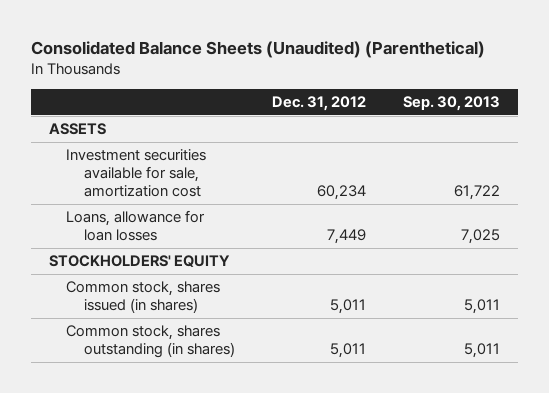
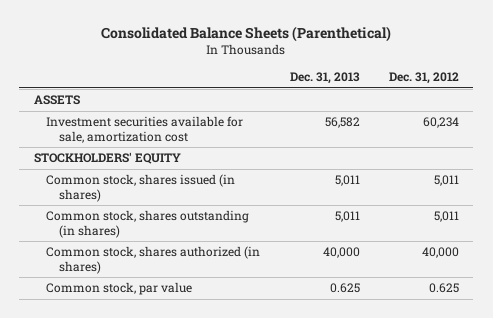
- Consolidated Balance Sheets (Unaudited) (Parenthetical)
+ Consolidated Balance Sheets (Parenthetical)
- | Dec. 31, 2012 | Sep. 30, 2013
+ | Dec. 31, 2013 | Dec. 31, 2012
- Loans, allowance for loan losses | 7,449 | 7,025
+ Common stock, shares authorized (in shares) | 40,000 | 40,000
+ Common stock, par value | 0.625 | 0.625

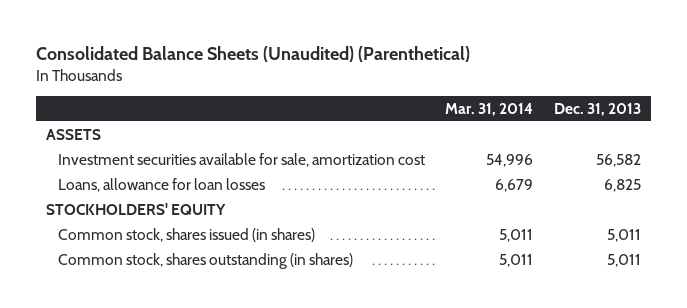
- Consolidated Balance Sheets (Parenthetical)
+ Consolidated Balance Sheets (Unaudited) (Parenthetical)
- | Dec. 31, 2013 | Dec. 31, 2012
+ | Mar. 31, 2014 | Dec. 31, 2013
+ Loans, allowance for loan losses | 6,679 | 6,825
- Common stock, shares authorized (in shares) | 40,000 | 40,000
- Common stock, par value | 0.625 | 0.625

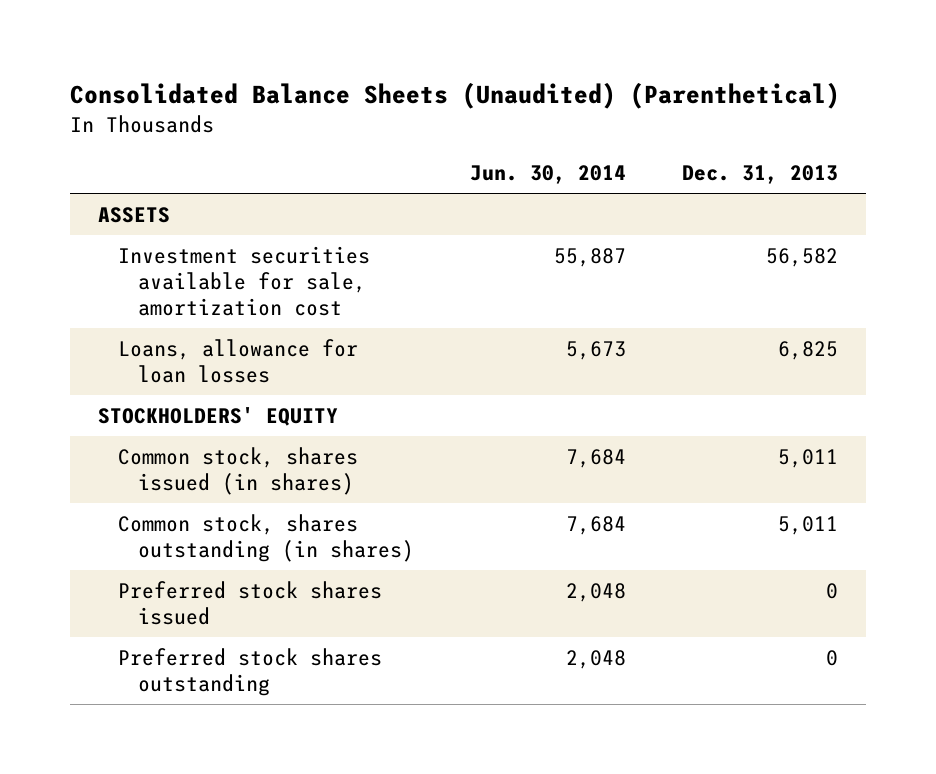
- | Mar. 31, 2014 | Dec. 31, 2013
+ | Jun. 30, 2014 | Dec. 31, 2013
+ Preferred stock shares issued | 2,048 | 0
+ Preferred stock shares outstanding | 2,048 | 0

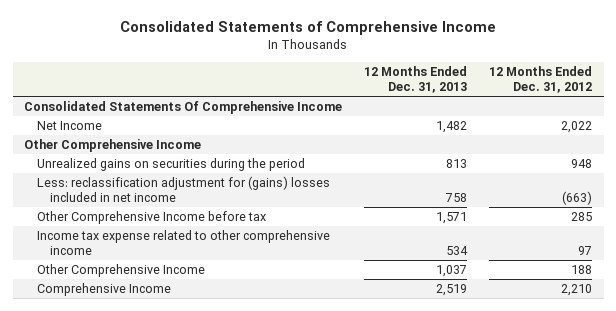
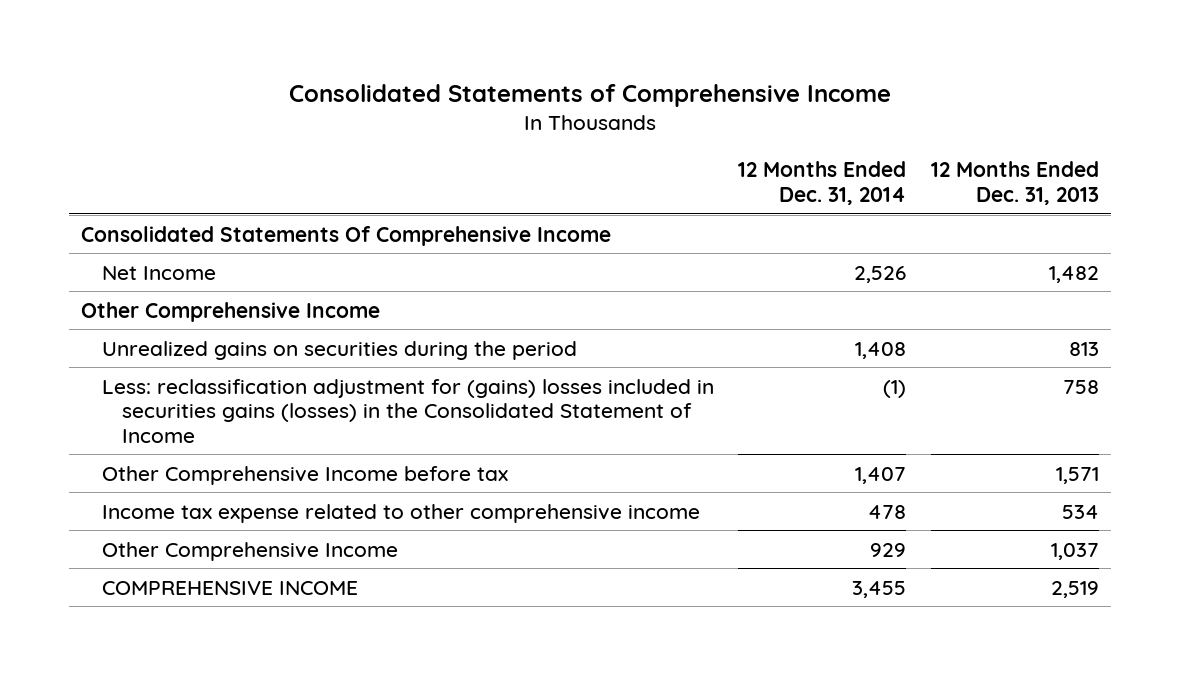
- | 12 Months Ended Dec. 31, 2013 | 12 Months Ended Dec. 31, 2012
+ | 12 Months Ended Dec. 31, 2014 | 12 Months Ended Dec. 31, 2013
- Less: reclassification adjustment for (gains) losses included in net income | 758 | (663)
+ Less: reclassification adjustment for (gains) losses included in securities gains (losses) in the Consolidated Statement of Income | (1) | 758
- Comprehensive Income | 2,519 | 2,210
+ COMPREHENSIVE INCOME | 3,455 | 2,519

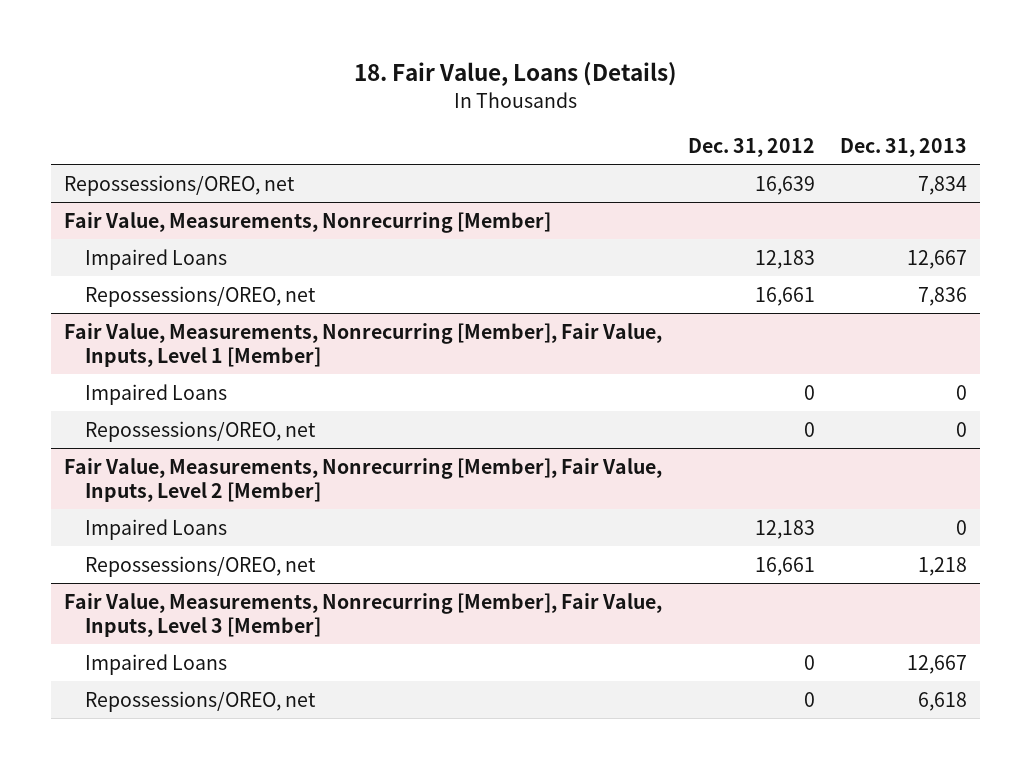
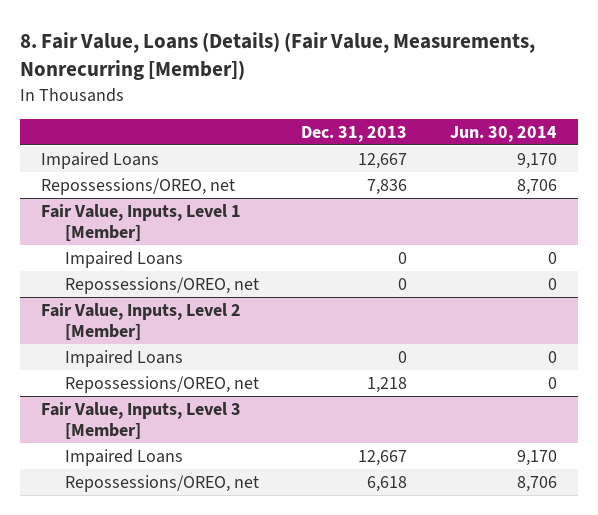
- 18. Fair Value, Loans (Details)
+ 8. Fair Value, Loans (Details) (Fair Value, Measurements, Nonrecurring [Member])
- | Dec. 31, 2012 | Dec. 31, 2013
+ | Dec. 31, 2013 | Jun. 30, 2014
- Repossessions/OREO, net | 16,639 | 7,834
- Fair Value, Measurements, Nonrecurring [Member]
- Fair Value, Measurements, Nonrecurring [Member], Fair Value, Inputs, Level 1 [Member]
+ Fair Value, Inputs, Level 1 [Member]
- Fair Value, Measurements, Nonrecurring [Member], Fair Value, Inputs, Level 2 [Member]
+ Fair Value, Inputs, Level 2 [Member]
- Fair Value, Measurements, Nonrecurring [Member], Fair Value, Inputs, Level 3 [Member]
+ Fair Value, Inputs, Level 3 [Member]

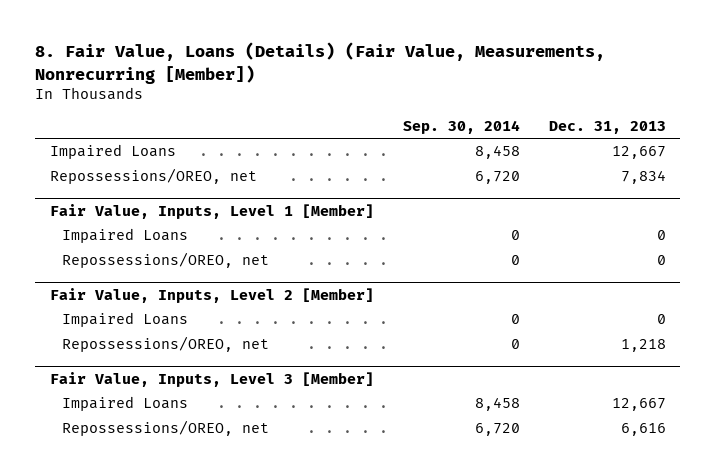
- | Dec. 31, 2013 | Jun. 30, 2014
+ | Sep. 30, 2014 | Dec. 31, 2013
- Repossessions/OREO, net | 7,836 | 8,706
+ Repossessions/OREO, net | 6,720 | 7,834
@ Fair Value, Inputs, Level 3 [Member]
- Repossessions/OREO, net | 6,618 | 8,706
+ Repossessions/OREO, net | 6,720 | 6,616

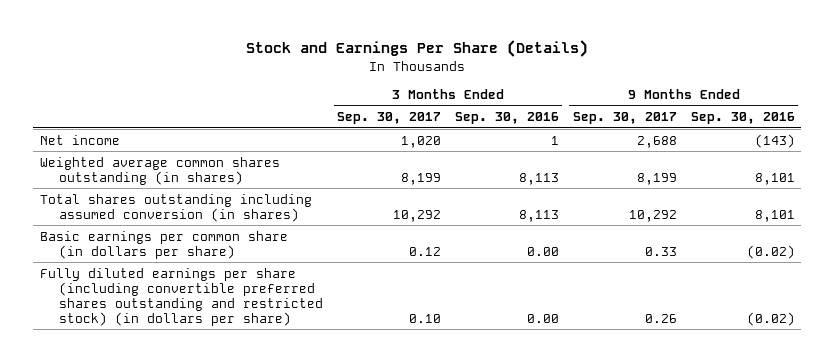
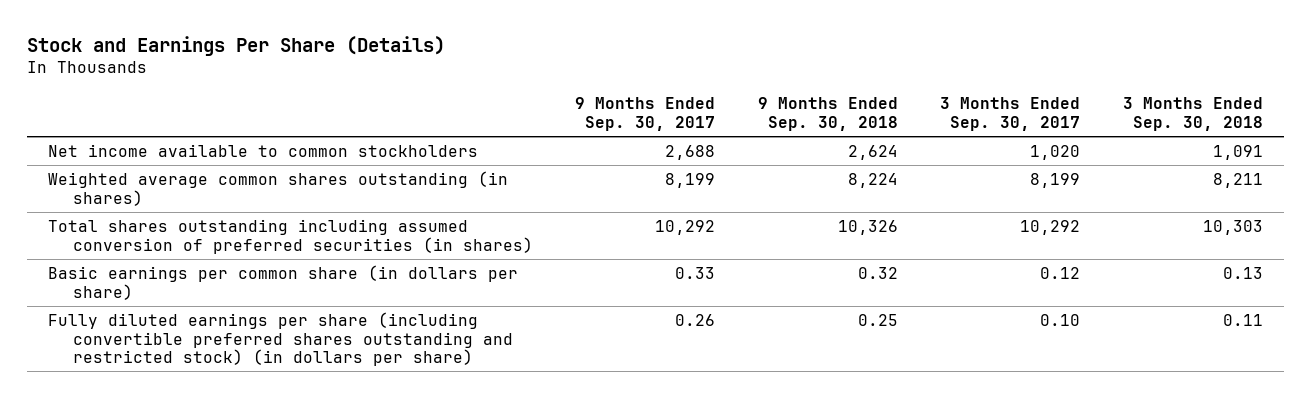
- | 3 Months Ended Sep. 30, 2017 | 3 Months Ended Sep. 30, 2016 | 9 Months Ended Sep. 30, 2017 | 9 Months Ended Sep. 30, 2016
+ | 9 Months Ended Sep. 30, 2017 | 9 Months Ended Sep. 30, 2018 | 3 Months Ended Sep. 30, 2017 | 3 Months Ended Sep. 30, 2018
- Net income | 1,020 | 1 | 2,688 | (143)
+ Net income available to common stockholders | 2,688 | 2,624 | 1,020 | 1,091
- Total shares outstanding including assumed conversion (in shares) | 10,292 | 8,113 | 10,292 | 8,101
+ Total shares outstanding including assumed conversion of preferred securities (in shares) | 10,292 | 10,326 | 10,292 | 10,303

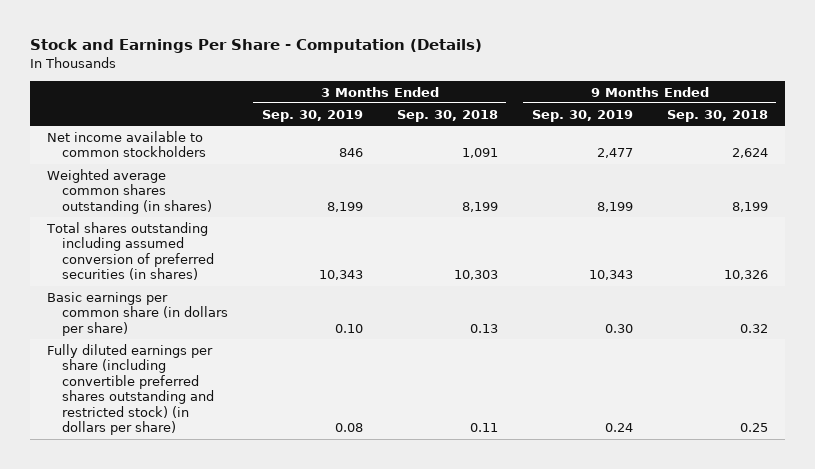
- Stock and Earnings Per Share (Details)
+ Stock and Earnings Per Share - Computation (Details)
- | 9 Months Ended Sep. 30, 2017 | 9 Months Ended Sep. 30, 2018 | 3 Months Ended Sep. 30, 2017 | 3 Months Ended Sep. 30, 2018
+ | 3 Months Ended Sep. 30, 2019 | 3 Months Ended Sep. 30, 2018 | 9 Months Ended Sep. 30, 2019 | 9 Months Ended Sep. 30, 2018
- Weighted average common shares outstanding (in shares) | 8,199 | 8,224 | 8,199 | 8,211
+ Weighted average common shares outstanding (in shares) | 8,199 | 8,199 | 8,199 | 8,199

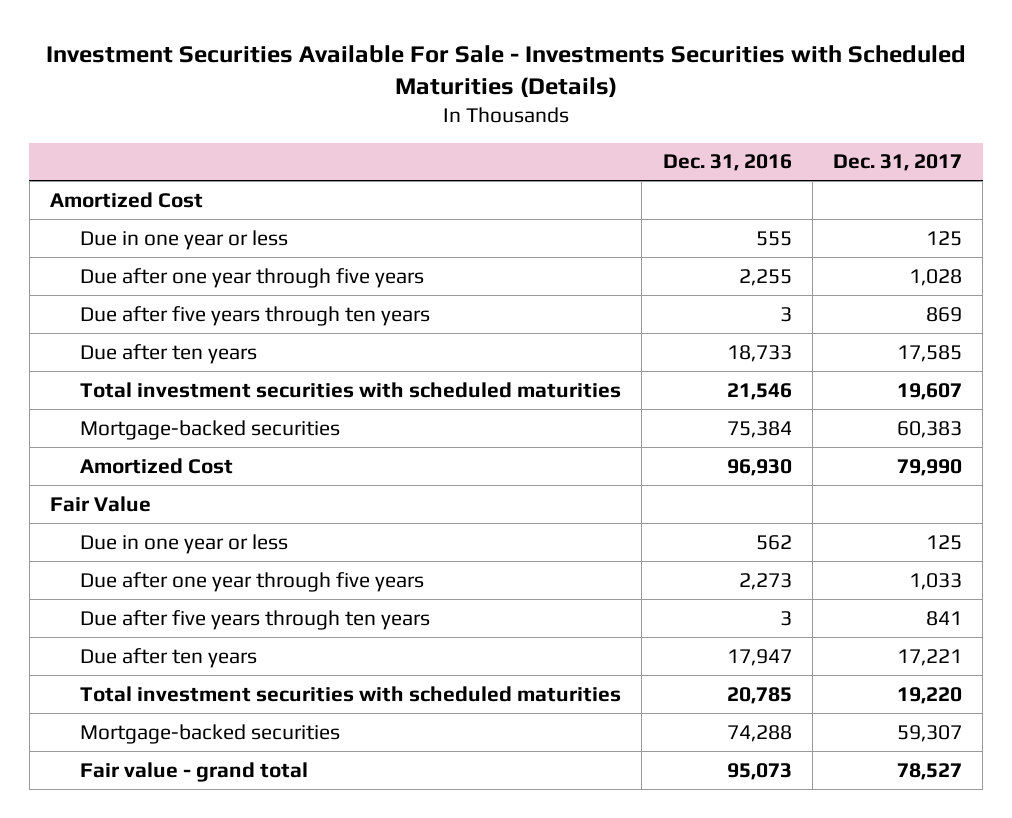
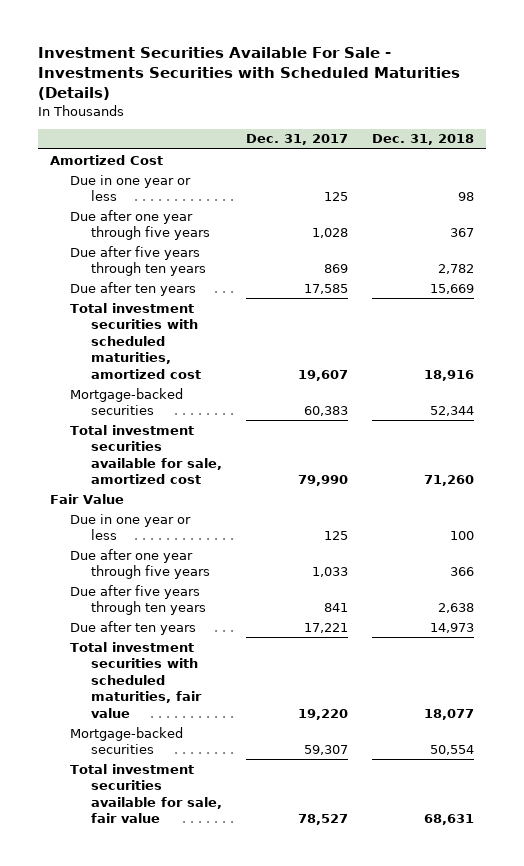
- | Dec. 31, 2016 | Dec. 31, 2017
+ | Dec. 31, 2017 | Dec. 31, 2018
- Total investment securities with scheduled maturities | 21,546 | 19,607
+ Total investment securities with scheduled maturities, amortized cost | 19,607 | 18,916
- Amortized Cost | 96,930 | 79,990
+ Total investment securities available for sale, amortized cost | 79,990 | 71,260
- Total investment securities with scheduled maturities | 20,785 | 19,220
+ Total investment securities with scheduled maturities, fair value | 19,220 | 18,077
- Fair value - grand total | 95,073 | 78,527
+ Total investment securities available for sale, fair value | 78,527 | 68,631

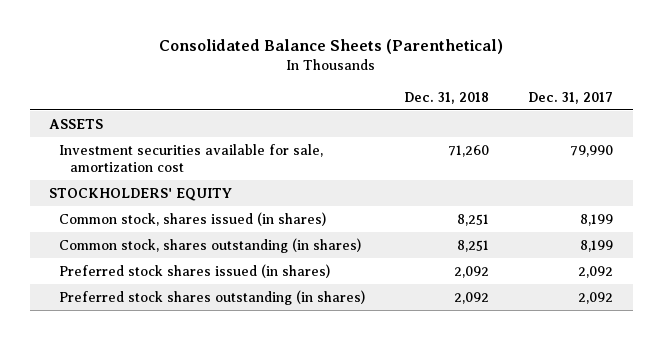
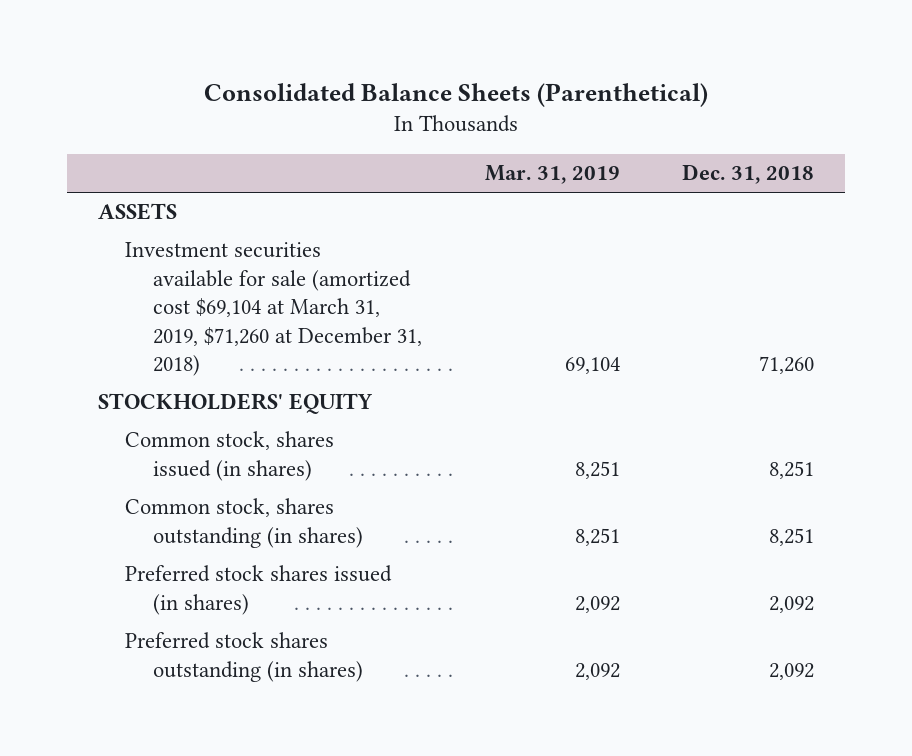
- | Dec. 31, 2018 | Dec. 31, 2017
+ | Mar. 31, 2019 | Dec. 31, 2018
- Investment securities available for sale, amortization cost | 71,260 | 79,990
+ Investment securities available for sale (amortized cost $69,104 at March 31, 2019, $71,260 at December 31, 2018) | 69,104 | 71,260

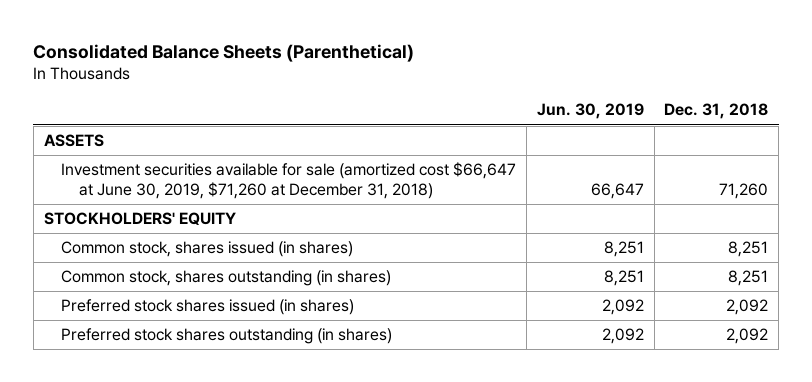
- | Mar. 31, 2019 | Dec. 31, 2018
+ | Jun. 30, 2019 | Dec. 31, 2018
- Investment securities available for sale (amortized cost $69,104 at March 31, 2019, $71,260 at December 31, 2018) | 69,104 | 71,260
+ Investment securities available for sale (amortized cost $66,647 at June 30, 2019, $71,260 at December 31, 2018) | 66,647 | 71,260

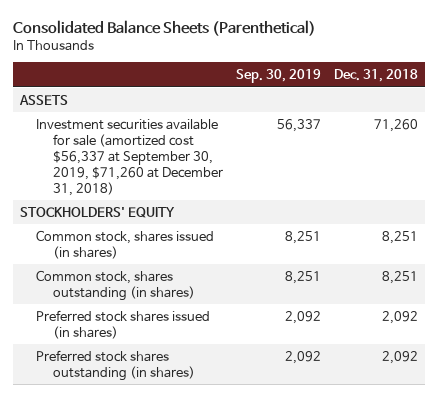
- | Jun. 30, 2019 | Dec. 31, 2018
+ | Sep. 30, 2019 | Dec. 31, 2018
- Investment securities available for sale (amortized cost $66,647 at June 30, 2019, $71,260 at December 31, 2018) | 66,647 | 71,260
+ Investment securities available for sale (amortized cost $56,337 at September 30, 2019, $71,260 at December 31, 2018) | 56,337 | 71,260

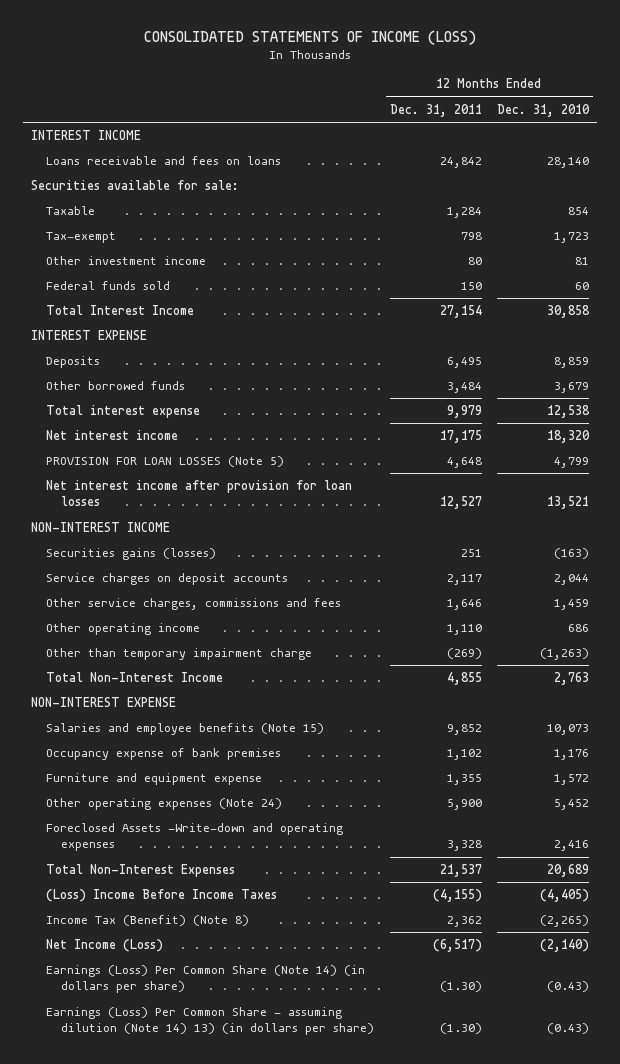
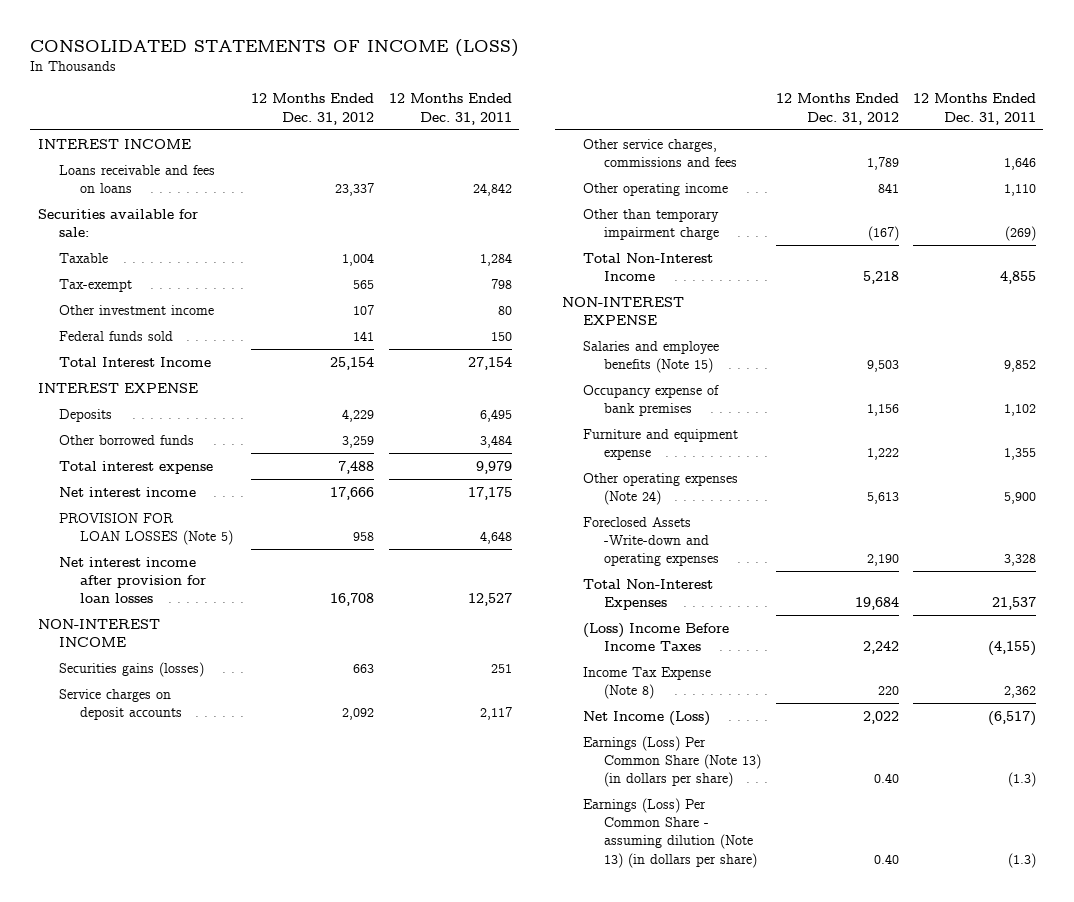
- | 12 Months Ended Dec. 31, 2011 | 12 Months Ended Dec. 31, 2010
+ | 12 Months Ended Dec. 31, 2012 | 12 Months Ended Dec. 31, 2011
- Income Tax (Benefit) (Note 8) | 2,362 | (2,265)
+ Income Tax Expense (Note 8) | 220 | 2,362
- Earnings (Loss) Per Common Share (Note 14) (in dollars per share) | (1.30) | (0.43)
- Earnings (Loss) Per Common Share - assuming dilution (Note 14) 13) (in dollars per share) | (1.30) | (0.43)
+ Earnings (Loss) Per Common Share (Note 13) (in dollars per share) | 0.40 | (1.3)
+ Earnings (Loss) Per Common Share - assuming dilution (Note 13) (in dollars per share) | 0.40 | (1.3)

